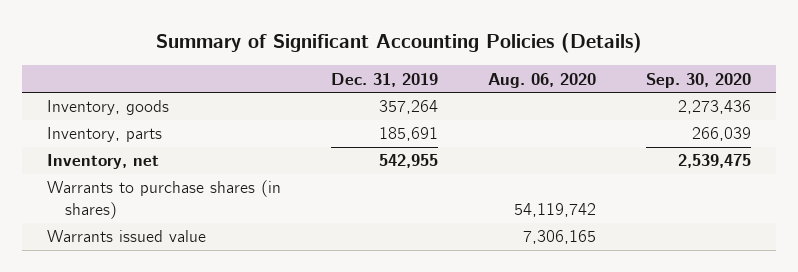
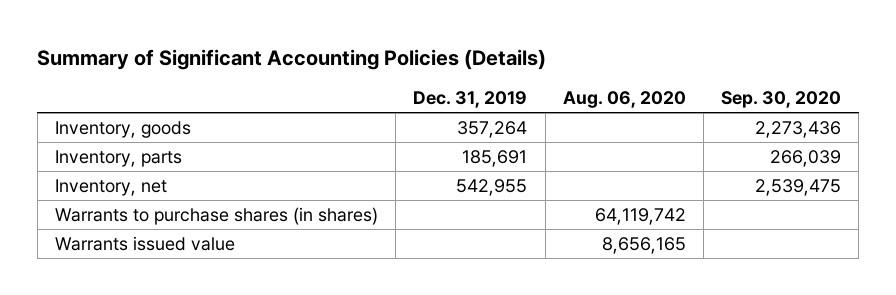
- Warrants to purchase shares (in shares) | | 54,119,742 |
- Warrants issued value | | 7,306,165 |
+ Warrants to purchase shares (in shares) | | 64,119,742 |
+ Warrants issued value | | 8,656,165 |

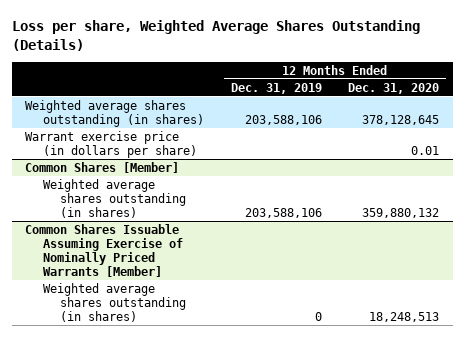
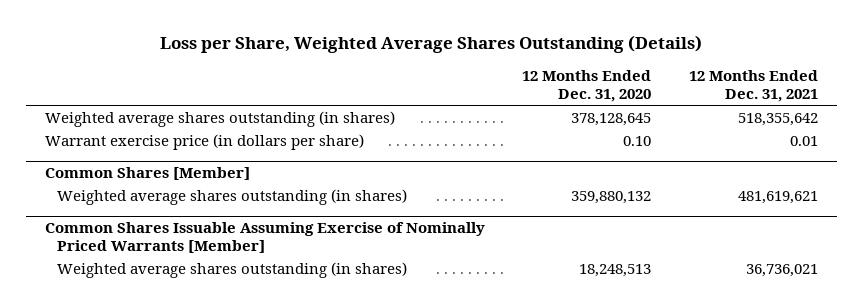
- Loss per share, Weighted Average Shares Outstanding (Details)
+ Loss per Share, Weighted Average Shares Outstanding (Details)
- | 12 Months Ended Dec. 31, 2019 | 12 Months Ended Dec. 31, 2020
+ | 12 Months Ended Dec. 31, 2020 | 12 Months Ended Dec. 31, 2021
- Warrant exercise price (in dollars per share) | | 0.01
+ Warrant exercise price (in dollars per share) | 0.10 | 0.01

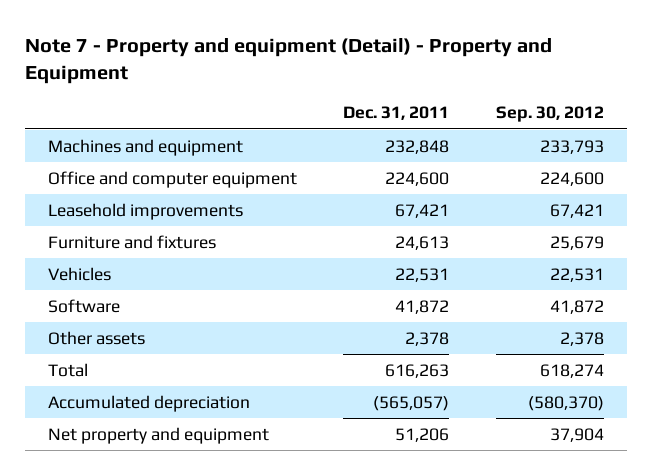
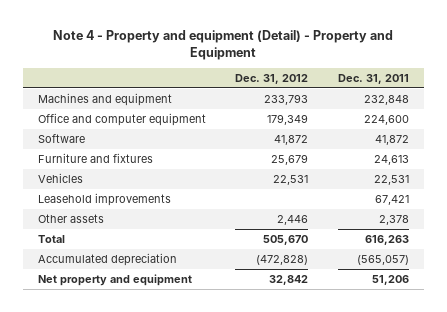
- Note 7 - Property and equipment (Detail) - Property and Equipment
+ Note 4 - Property and equipment (Detail) - Property and Equipment
- | Dec. 31, 2011 | Sep. 30, 2012
+ | Dec. 31, 2012 | Dec. 31, 2011
moved up: Software | 41,872 | 41,872
moved down: Leasehold improvements | | 67,421

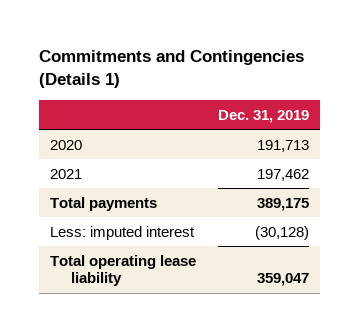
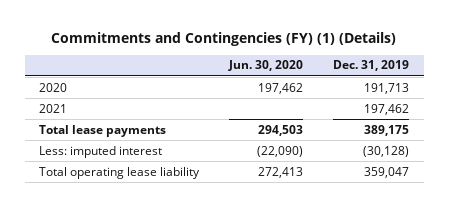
- Commitments and Contingencies (Details 1)
+ Commitments and Contingencies (FY) (1) (Details)
- | Dec. 31, 2019
+ | Jun. 30, 2020 | Dec. 31, 2019
- Total payments | 389,175
+ Total lease payments | 294,503 | 389,175

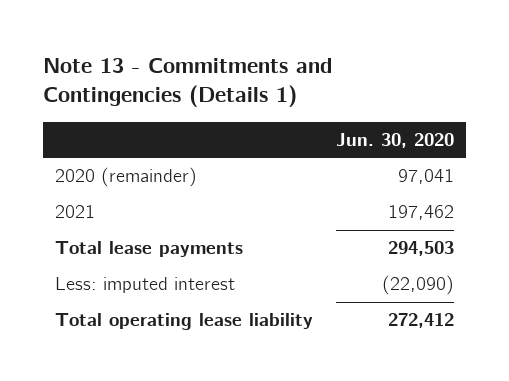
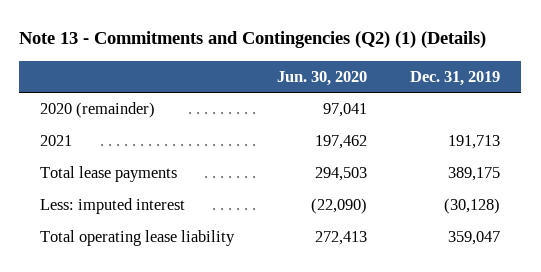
- Note 13 - Commitments and Contingencies (Details 1)
+ Note 13 - Commitments and Contingencies (Q2) (1) (Details)
- | Jun. 30, 2020
+ | Jun. 30, 2020 | Dec. 31, 2019
- Total operating lease liability | 272,412
+ Total operating lease liability | 272,413 | 359,047

